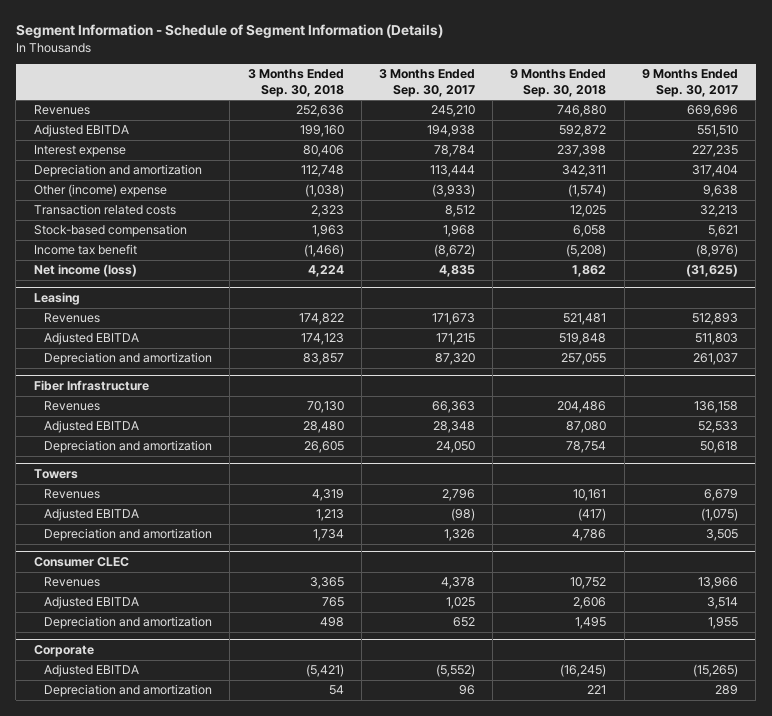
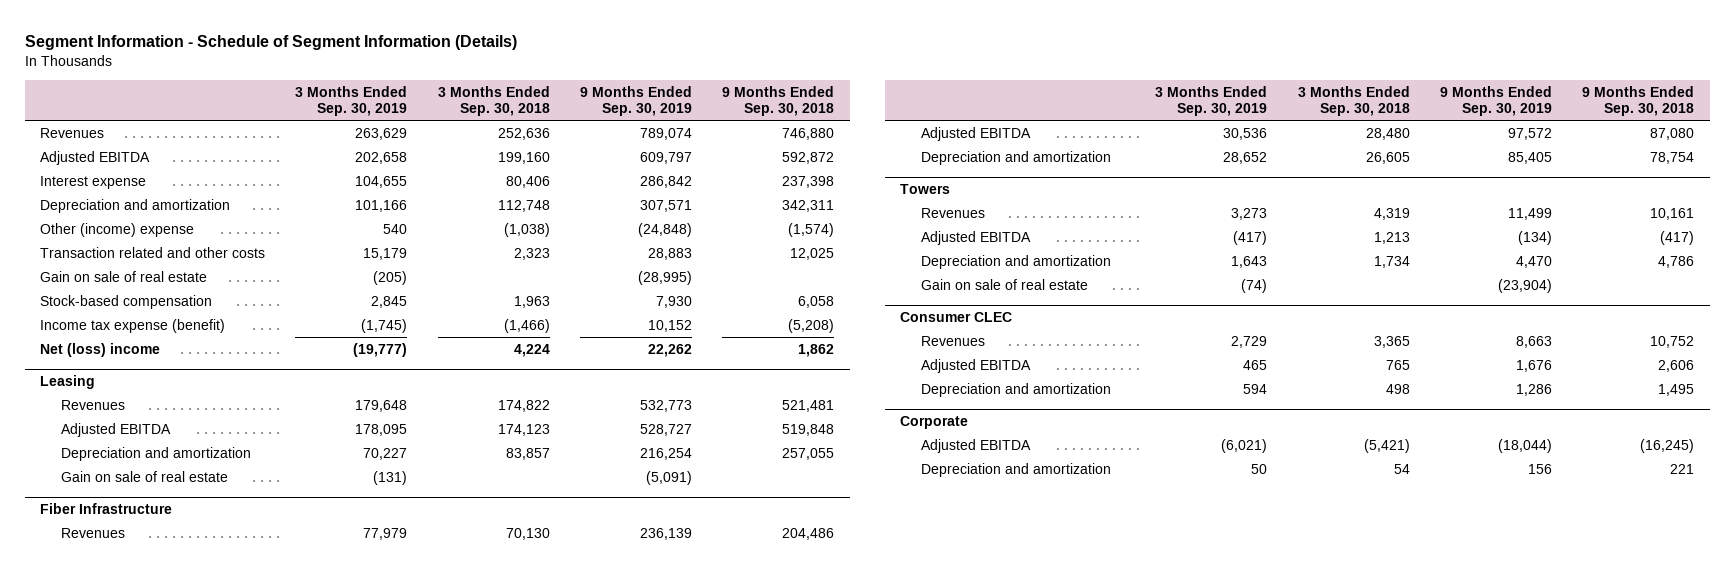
- | 3 Months Ended Sep. 30, 2018 | 3 Months Ended Sep. 30, 2017 | 9 Months Ended Sep. 30, 2018 | 9 Months Ended Sep. 30, 2017
+ | 3 Months Ended Sep. 30, 2019 | 3 Months Ended Sep. 30, 2018 | 9 Months Ended Sep. 30, 2019 | 9 Months Ended Sep. 30, 2018
- Transaction related costs | 2,323 | 8,512 | 12,025 | 32,213
+ Transaction related and other costs | 15,179 | 2,323 | 28,883 | 12,025
+ Gain on sale of real estate | (205) | | (28,995) |
- Income tax benefit | (1,466) | (8,672) | (5,208) | (8,976)
- Net income (loss) | 4,224 | 4,835 | 1,862 | (31,625)
+ Income tax expense (benefit) | (1,745) | (1,466) | 10,152 | (5,208)
+ Net (loss) income | (19,777) | 4,224 | 22,262 | 1,862
@ Leasing
+ Gain on sale of real estate | (131) | | (5,091) |
@ Towers
+ Gain on sale of real estate | (74) | | (23,904) |

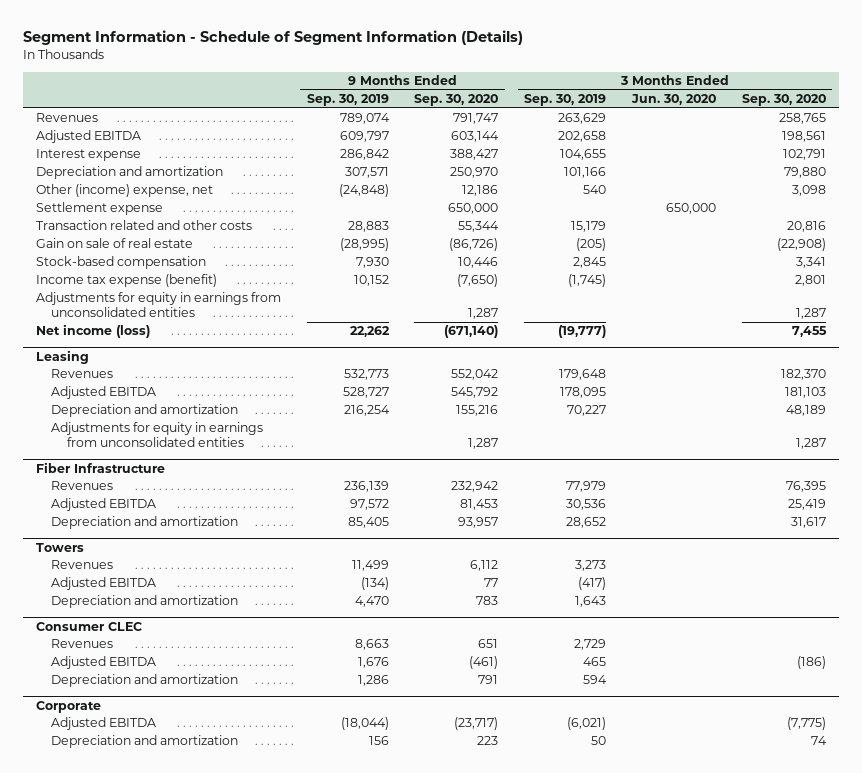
- | 3 Months Ended Sep. 30, 2019 | 3 Months Ended Sep. 30, 2018 | 9 Months Ended Sep. 30, 2019 | 9 Months Ended Sep. 30, 2018
+ | 9 Months Ended Sep. 30, 2019 | 9 Months Ended Sep. 30, 2020 | 3 Months Ended Sep. 30, 2019 | 3 Months Ended Jun. 30, 2020 | 3 Months Ended Sep. 30, 2020
- Other (income) expense | 540 | (1,038) | (24,848) | (1,574)
+ Other (income) expense, net | (24,848) | 12,186 | 540 | | 3,098
+ Settlement expense | | 650,000 | | 650,000 |
- Net (loss) income | (19,777) | 4,224 | 22,262 | 1,862
+ Adjustments for equity in earnings from unconsolidated entities | | 1,287 | | | 1,287
+ Net income (loss) | 22,262 | (671,140) | (19,777) | | 7,455
@ Leasing
- Gain on sale of real estate | (131) | | (5,091) |
+ Adjustments for equity in earnings from unconsolidated entities | | 1,287 | | | 1,287
@ Towers
- Gain on sale of real estate | (74) | | (23,904) |

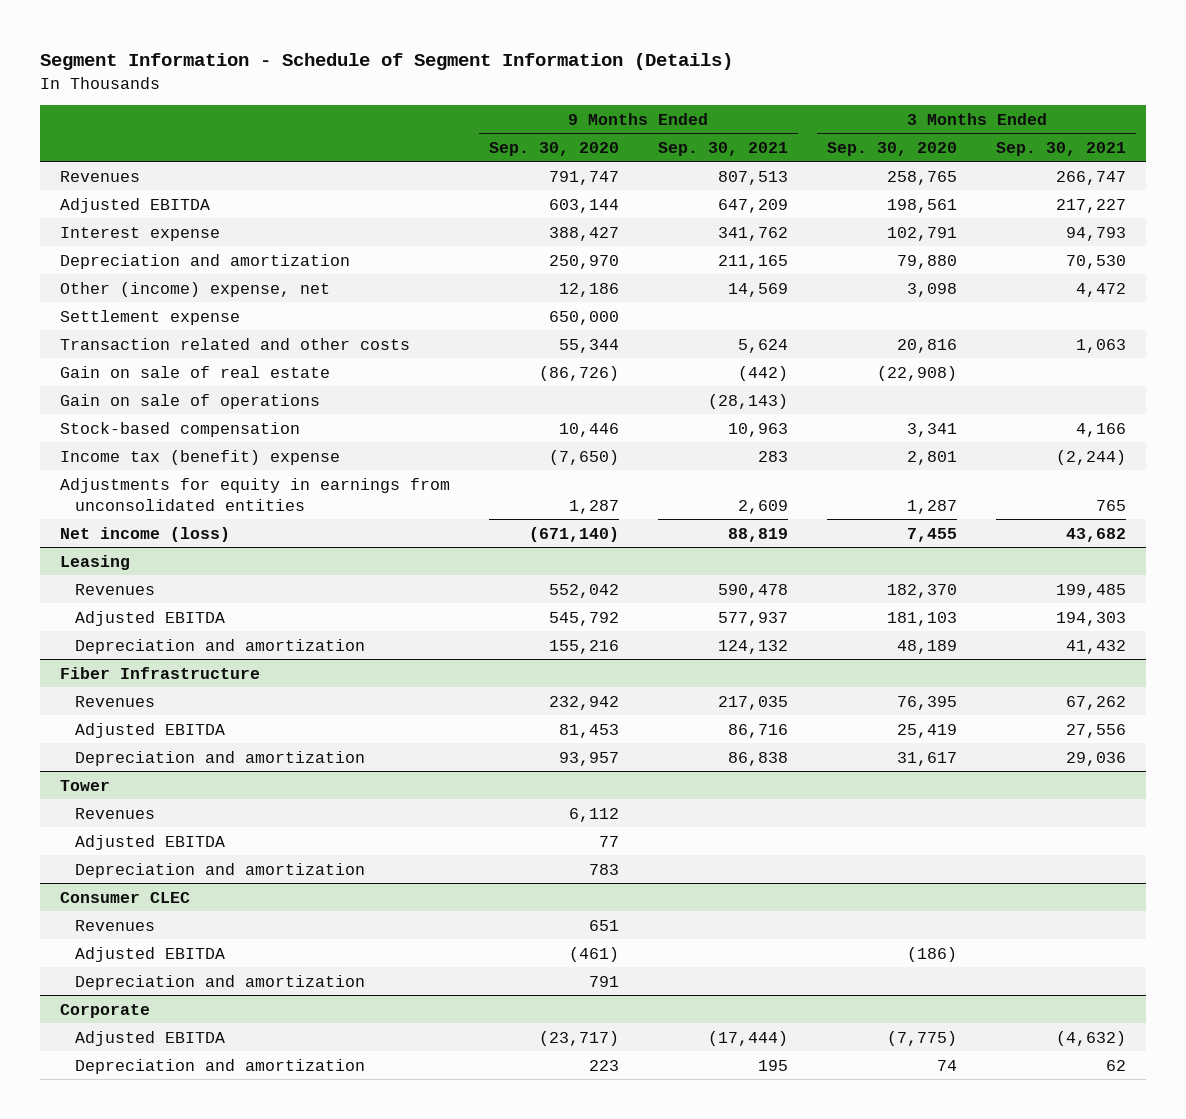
- | 9 Months Ended Sep. 30, 2019 | 9 Months Ended Sep. 30, 2020 | 3 Months Ended Sep. 30, 2019 | 3 Months Ended Jun. 30, 2020 | 3 Months Ended Sep. 30, 2020
+ | 9 Months Ended Sep. 30, 2020 | 9 Months Ended Sep. 30, 2021 | 3 Months Ended Sep. 30, 2020 | 3 Months Ended Sep. 30, 2021
+ Gain on sale of operations | | (28,143) | |
- Income tax expense (benefit) | 10,152 | (7,650) | (1,745) | | 2,801
+ Income tax (benefit) expense | (7,650) | 283 | 2,801 | (2,244)
@ Leasing
- Adjustments for equity in earnings from unconsolidated entities | | 1,287 | | | 1,287
- Towers
+ Tower

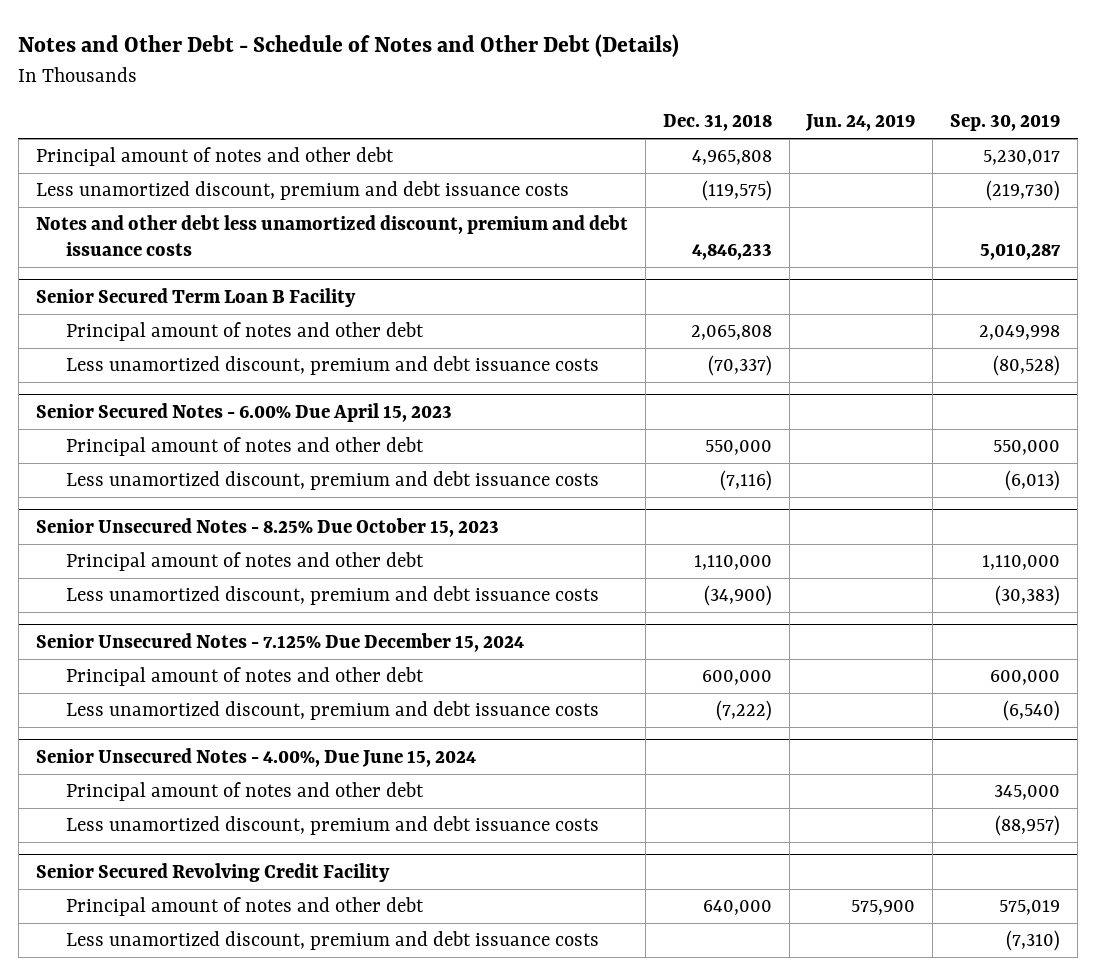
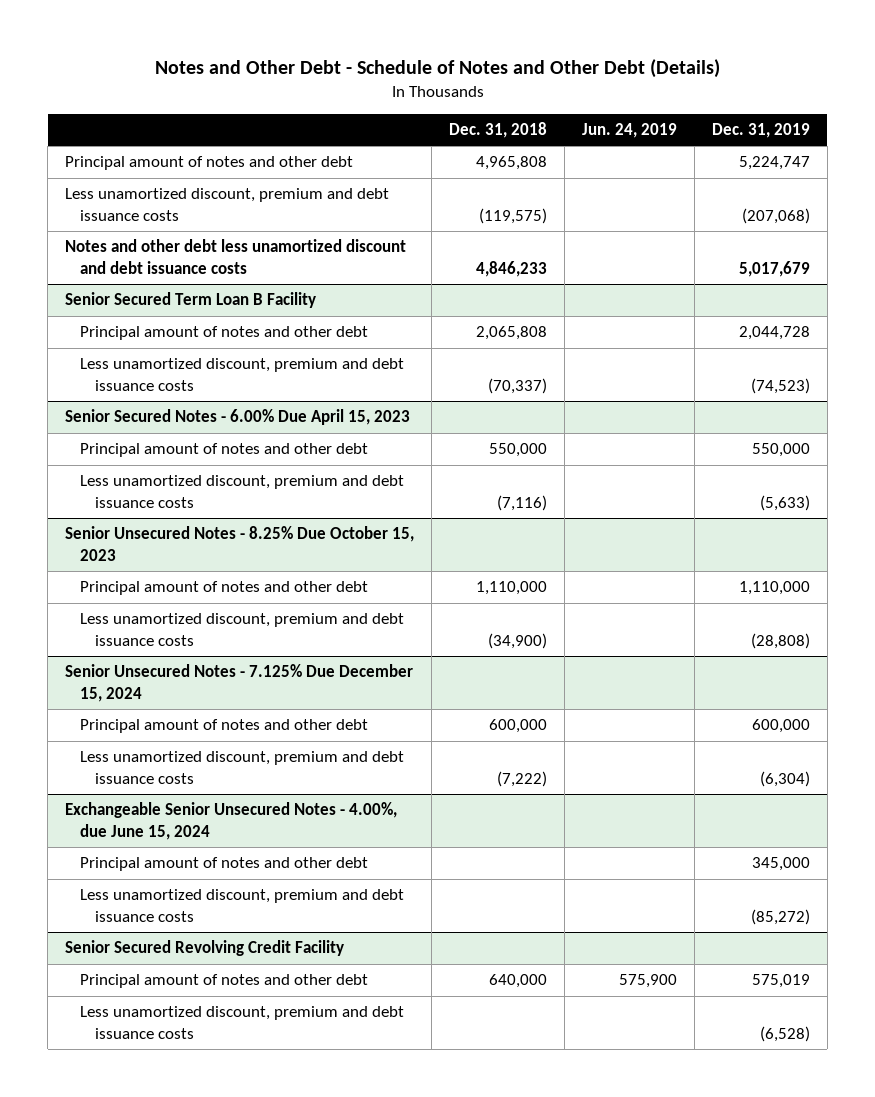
- | Dec. 31, 2018 | Jun. 24, 2019 | Sep. 30, 2019
+ | Dec. 31, 2018 | Jun. 24, 2019 | Dec. 31, 2019
- Notes and other debt less unamortized discount, premium and debt issuance costs | 4,846,233 | | 5,010,287
+ Notes and other debt less unamortized discount and debt issuance costs | 4,846,233 | | 5,017,679
- Senior Unsecured Notes - 4.00%, Due June 15, 2024
+ Exchangeable Senior Unsecured Notes - 4.00%, due June 15, 2024

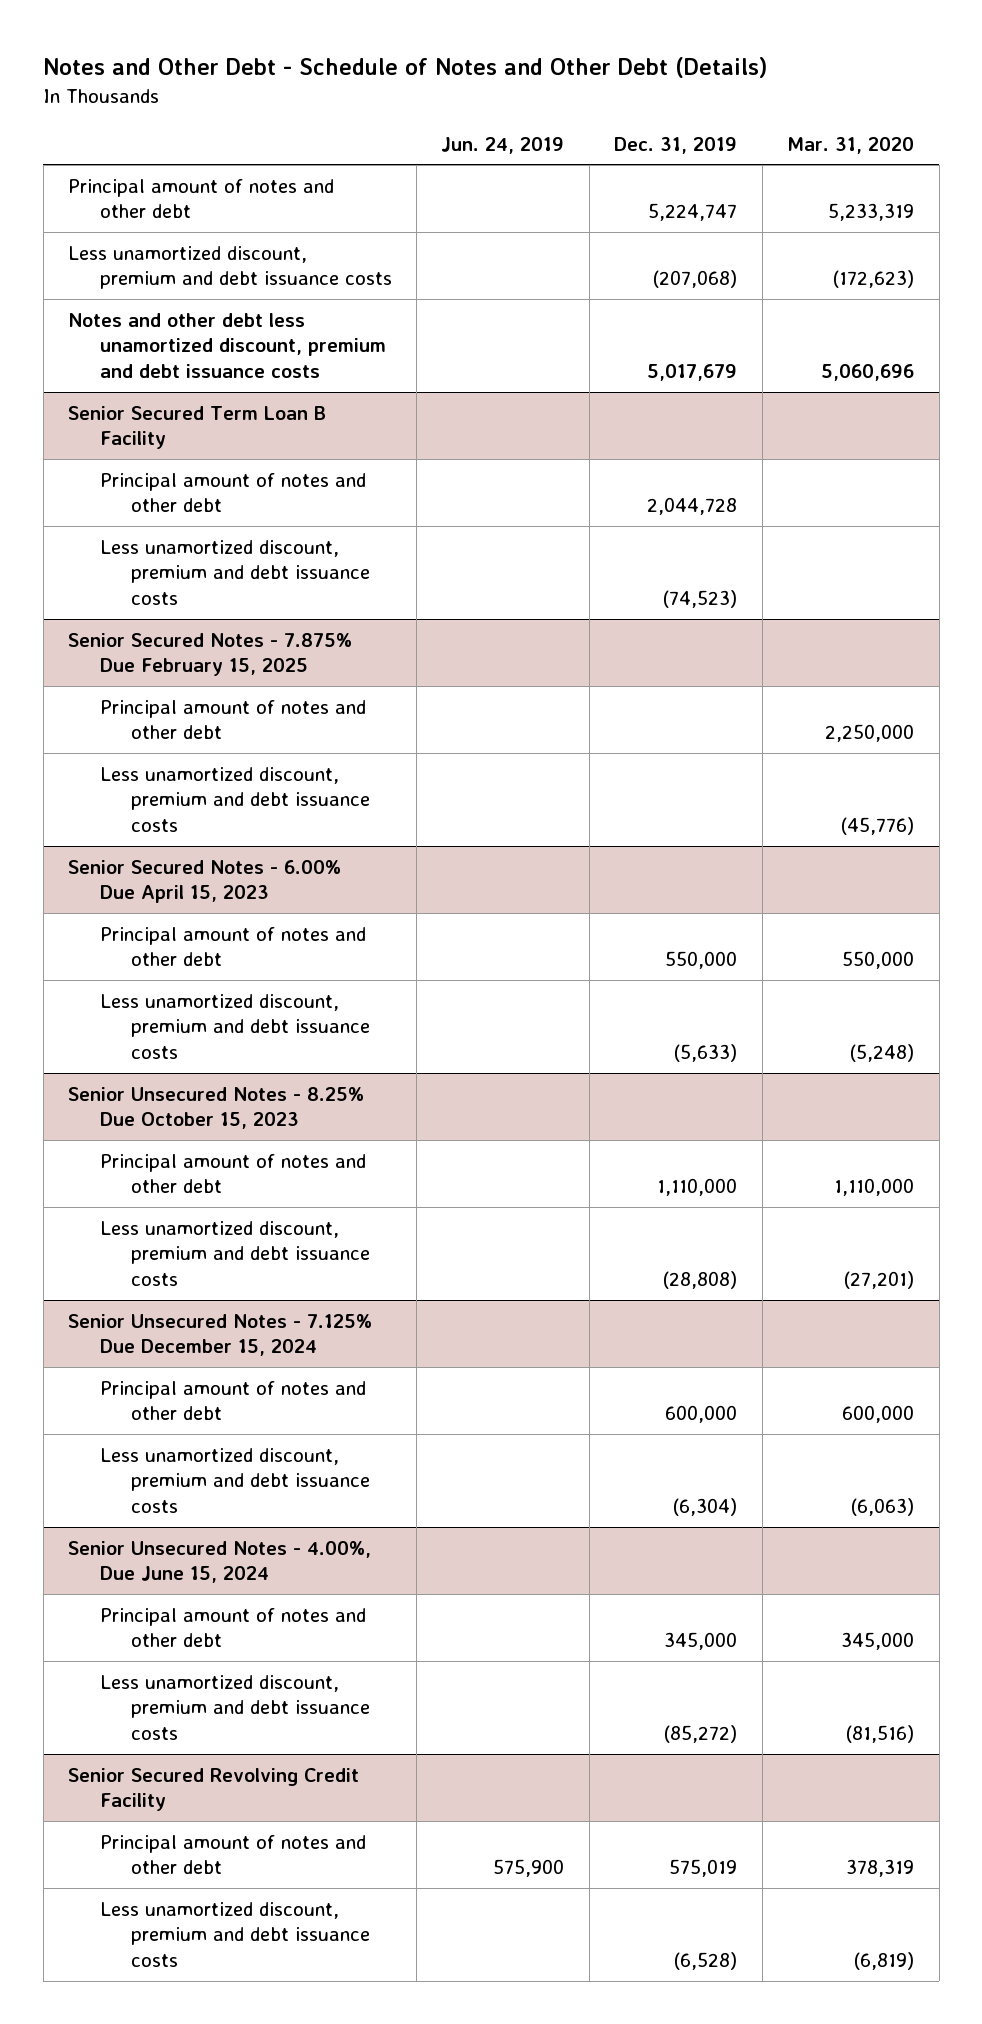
- | Dec. 31, 2018 | Jun. 24, 2019 | Dec. 31, 2019
+ | Jun. 24, 2019 | Dec. 31, 2019 | Mar. 31, 2020
- Notes and other debt less unamortized discount and debt issuance costs | 4,846,233 | | 5,017,679
+ Notes and other debt less unamortized discount, premium and debt issuance costs | | 5,017,679 | 5,060,696
+ Senior Secured Notes - 7.875% Due February 15, 2025
+ Principal amount of notes and other debt | | | 2,250,000
+ Less unamortized discount, premium and debt issuance costs | | | (45,776)
- Exchangeable Senior Unsecured Notes - 4.00%, due June 15, 2024
+ Senior Unsecured Notes - 4.00%, Due June 15, 2024

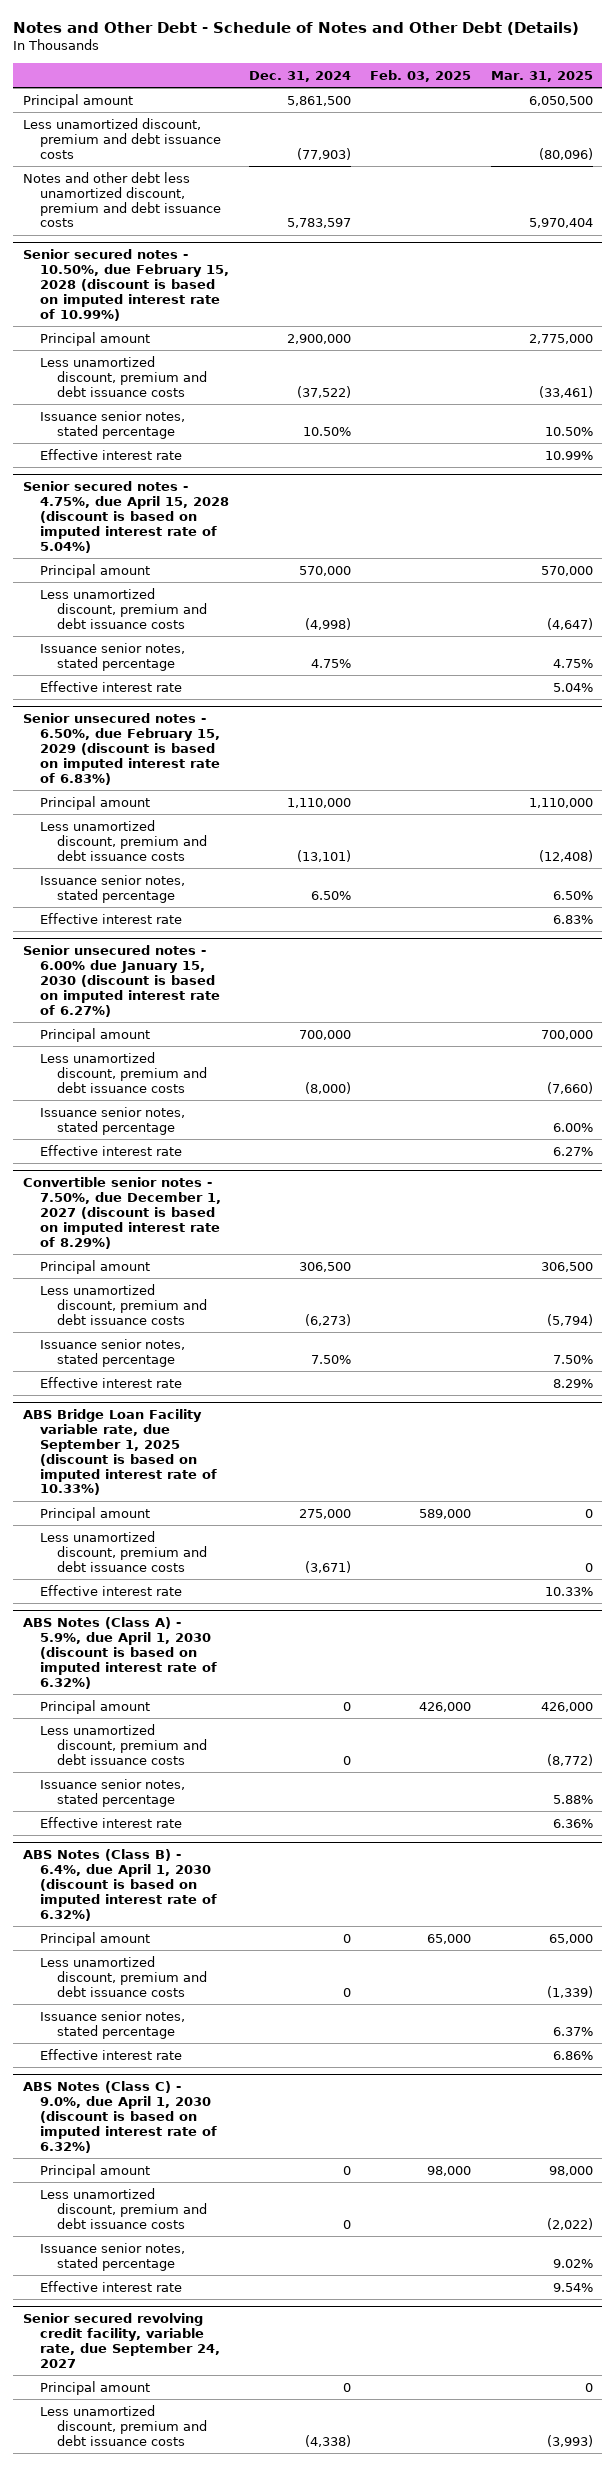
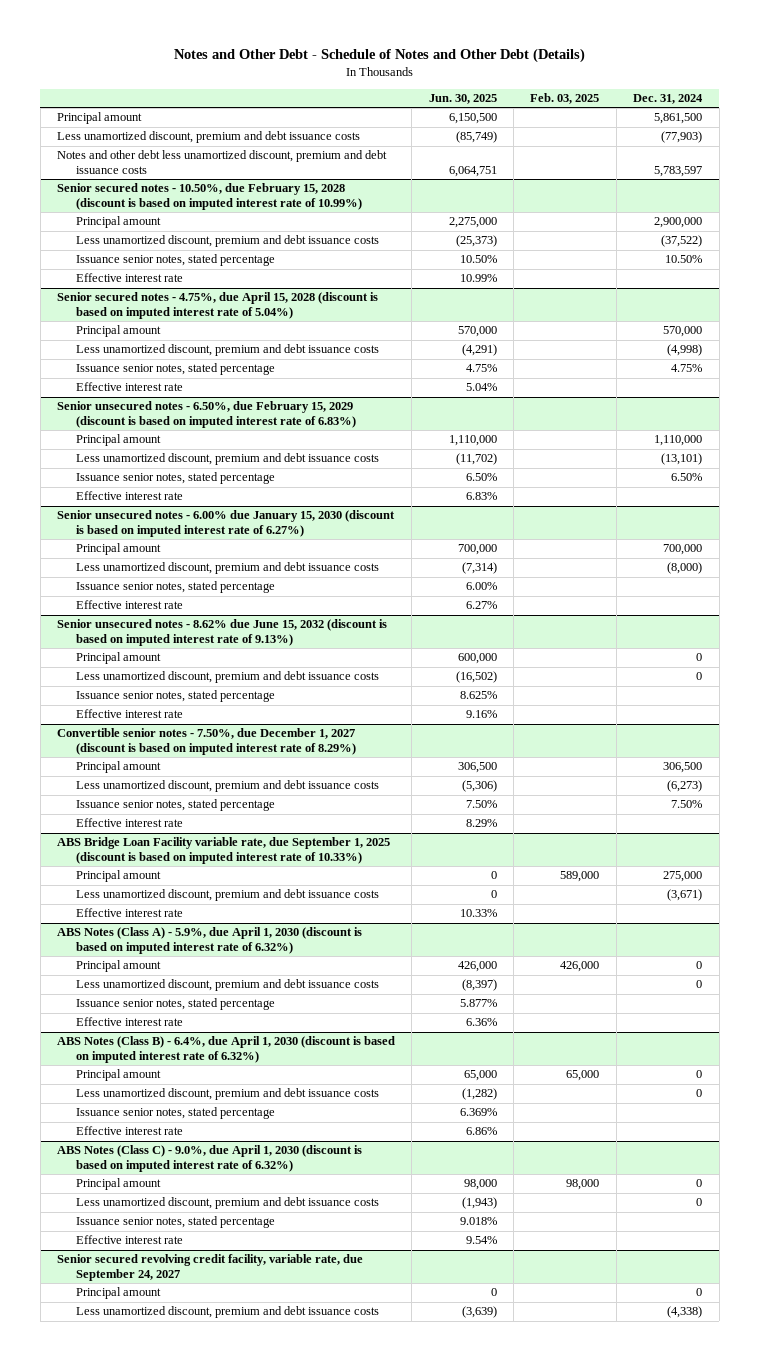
- | Dec. 31, 2024 | Feb. 03, 2025 | Mar. 31, 2025
+ | Jun. 30, 2025 | Feb. 03, 2025 | Dec. 31, 2024
+ Senior unsecured notes - 8.62% due June 15, 2032 (discount is based on imputed interest rate of 9.13%)
+ Principal amount | 600,000 | | 0
+ Less unamortized discount, premium and debt issuance costs | (16,502) | | 0
+ Issuance senior notes, stated percentage | 8.625% | |
+ Effective interest rate | 9.16% | |

